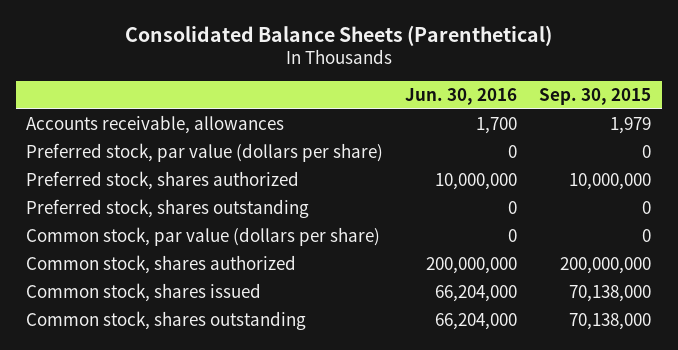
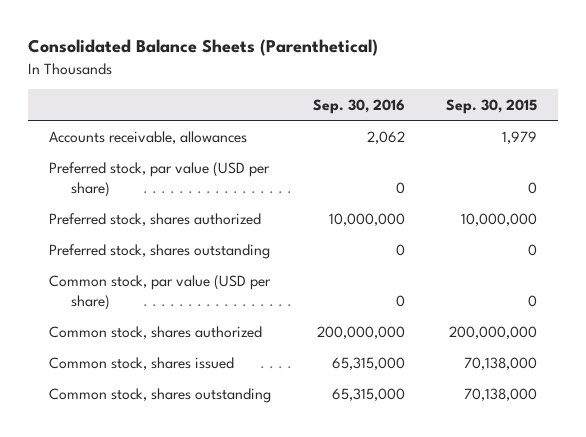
- | Jun. 30, 2016 | Sep. 30, 2015
+ | Sep. 30, 2016 | Sep. 30, 2015
- Preferred stock, par value (dollars per share) | 0 | 0
+ Preferred stock, par value (USD per share) | 0 | 0
- Common stock, par value (dollars per share) | 0 | 0
+ Common stock, par value (USD per share) | 0 | 0

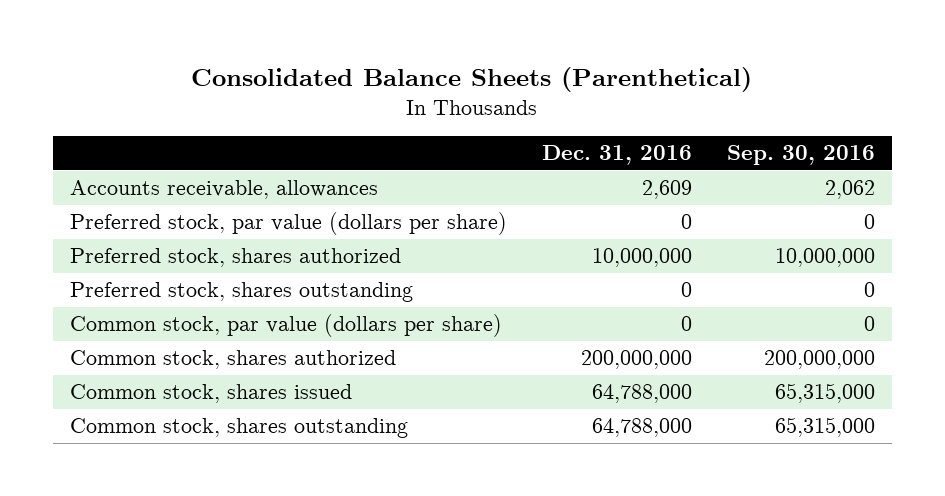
- | Sep. 30, 2016 | Sep. 30, 2015
+ | Dec. 31, 2016 | Sep. 30, 2016
- Preferred stock, par value (USD per share) | 0 | 0
+ Preferred stock, par value (dollars per share) | 0 | 0
- Common stock, par value (USD per share) | 0 | 0
+ Common stock, par value (dollars per share) | 0 | 0

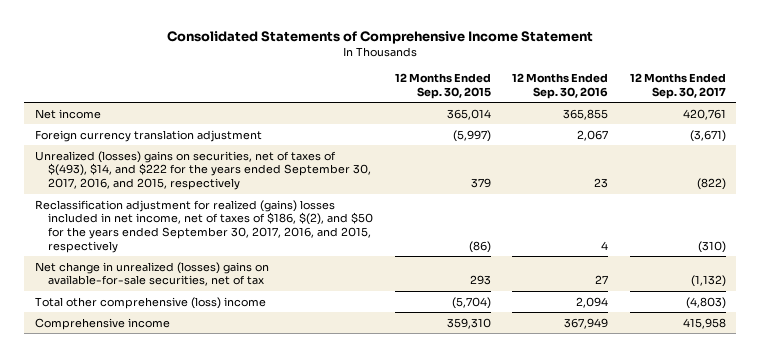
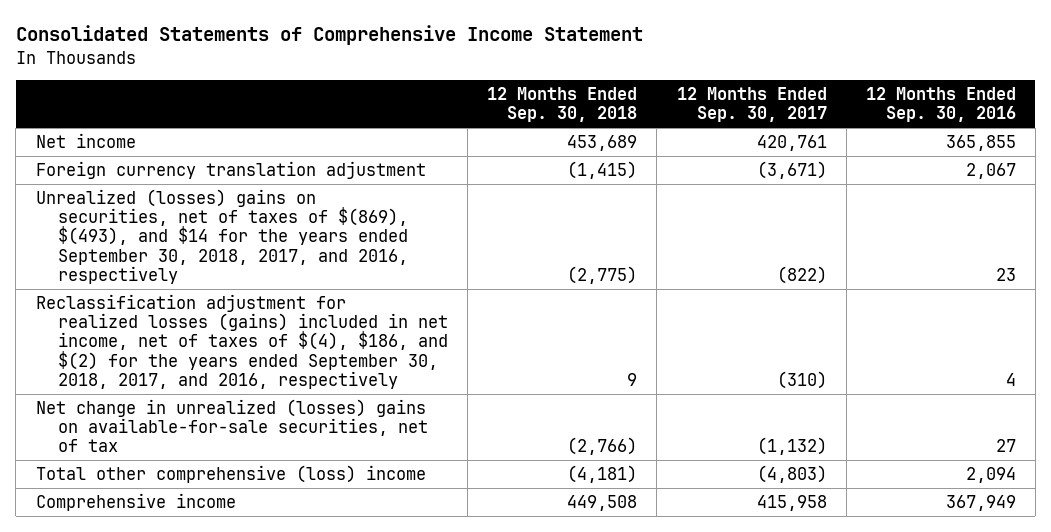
- | 12 Months Ended Sep. 30, 2015 | 12 Months Ended Sep. 30, 2016 | 12 Months Ended Sep. 30, 2017
+ | 12 Months Ended Sep. 30, 2018 | 12 Months Ended Sep. 30, 2017 | 12 Months Ended Sep. 30, 2016
- Unrealized (losses) gains on securities, net of taxes of $(493), $14, and $222 for the years ended September 30, 2017, 2016, and 2015, respectively | 379 | 23 | (822)
- Reclassification adjustment for realized (gains) losses included in net income, net of taxes of $186, $(2), and $50 for the years ended September 30, 2017, 2016, and 2015, respectively | (86) | 4 | (310)
+ Unrealized (losses) gains on securities, net of taxes of $(869), $(493), and $14 for the years ended September 30, 2018, 2017, and 2016, respectively | (2,775) | (822) | 23
+ Reclassification adjustment for realized losses (gains) included in net income, net of taxes of $(4), $186, and $(2) for the years ended September 30, 2018, 2017, and 2016, respectively | 9 | (310) | 4

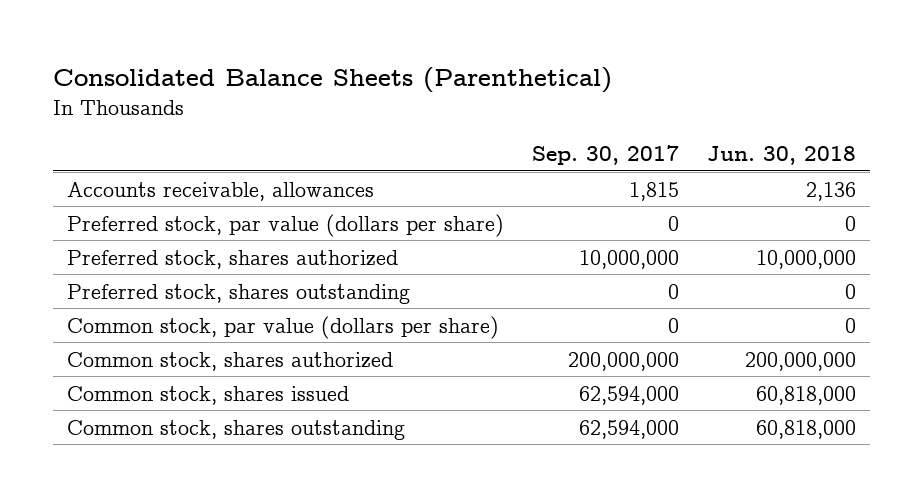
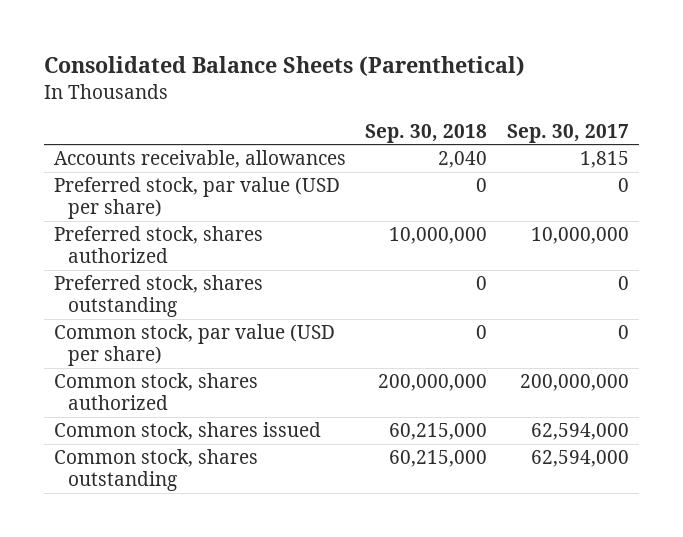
- | Sep. 30, 2017 | Jun. 30, 2018
+ | Sep. 30, 2018 | Sep. 30, 2017
- Preferred stock, par value (dollars per share) | 0 | 0
+ Preferred stock, par value (USD per share) | 0 | 0
- Common stock, par value (dollars per share) | 0 | 0
+ Common stock, par value (USD per share) | 0 | 0

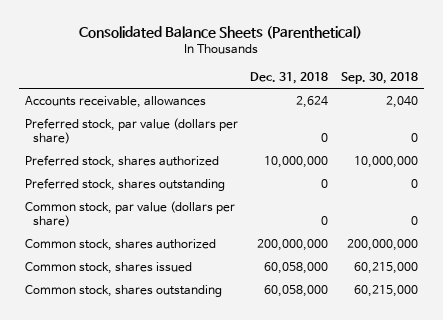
- | Sep. 30, 2018 | Sep. 30, 2017
+ | Dec. 31, 2018 | Sep. 30, 2018
- Preferred stock, par value (USD per share) | 0 | 0
+ Preferred stock, par value (dollars per share) | 0 | 0
- Common stock, par value (USD per share) | 0 | 0
+ Common stock, par value (dollars per share) | 0 | 0

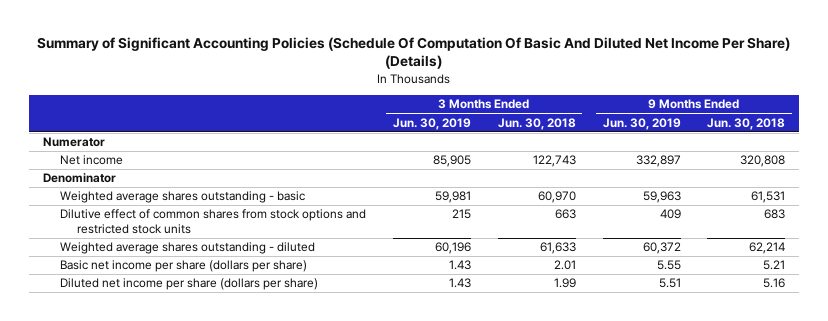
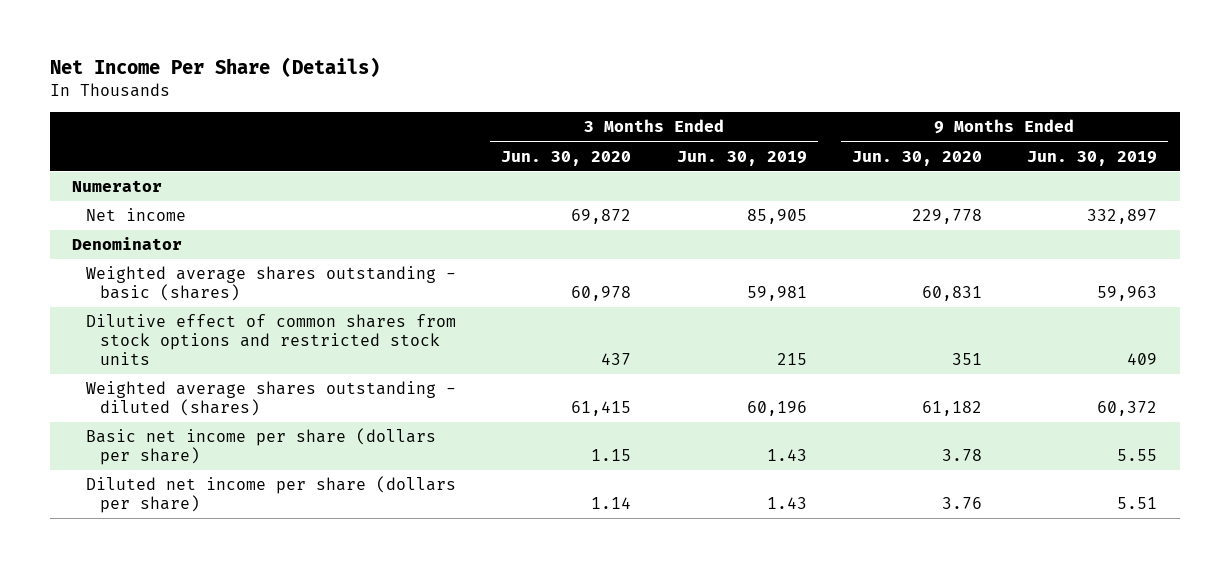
- Summary of Significant Accounting Policies (Schedule Of Computation Of Basic And Diluted Net Income Per Share) (Details)
+ Net Income Per Share (Details)
- | 3 Months Ended Jun. 30, 2019 | 3 Months Ended Jun. 30, 2018 | 9 Months Ended Jun. 30, 2019 | 9 Months Ended Jun. 30, 2018
+ | 3 Months Ended Jun. 30, 2020 | 3 Months Ended Jun. 30, 2019 | 9 Months Ended Jun. 30, 2020 | 9 Months Ended Jun. 30, 2019
- Weighted average shares outstanding - basic | 59,981 | 60,970 | 59,963 | 61,531
+ Weighted average shares outstanding - basic (shares) | 60,978 | 59,981 | 60,831 | 59,963
- Weighted average shares outstanding - diluted | 60,196 | 61,633 | 60,372 | 62,214
+ Weighted average shares outstanding - diluted (shares) | 61,415 | 60,196 | 61,182 | 60,372

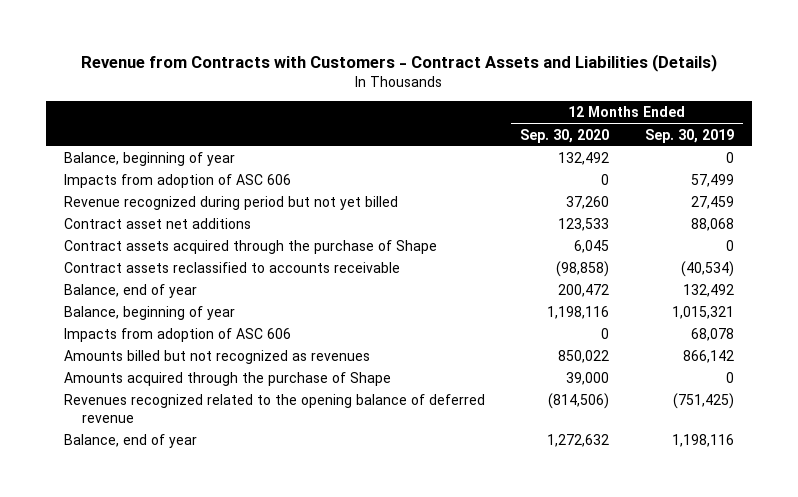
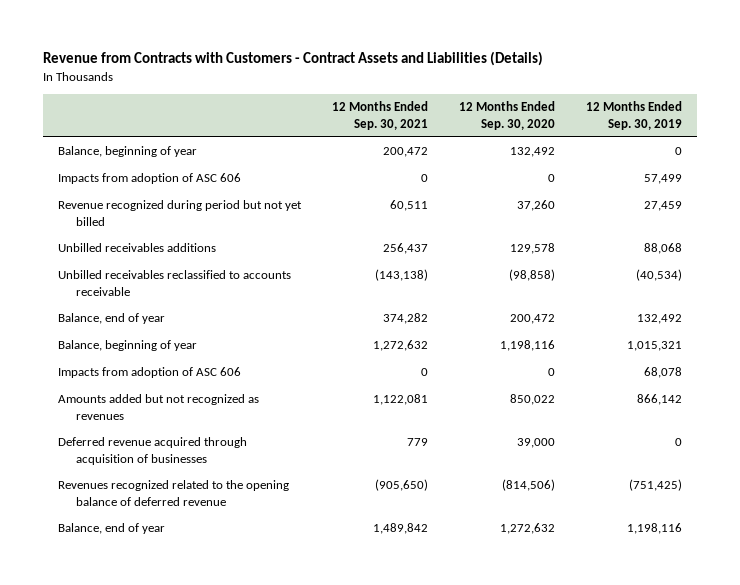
- | 12 Months Ended Sep. 30, 2020 | 12 Months Ended Sep. 30, 2019
+ | 12 Months Ended Sep. 30, 2021 | 12 Months Ended Sep. 30, 2020 | 12 Months Ended Sep. 30, 2019
- Contract asset net additions | 123,533 | 88,068
- Contract assets acquired through the purchase of Shape | 6,045 | 0
- Contract assets reclassified to accounts receivable | (98,858) | (40,534)
+ Unbilled receivables additions | 256,437 | 129,578 | 88,068
+ Unbilled receivables reclassified to accounts receivable | (143,138) | (98,858) | (40,534)
- Amounts billed but not recognized as revenues | 850,022 | 866,142
- Amounts acquired through the purchase of Shape | 39,000 | 0
+ Amounts added but not recognized as revenues | 1,122,081 | 850,022 | 866,142
+ Deferred revenue acquired through acquisition of businesses | 779 | 39,000 | 0

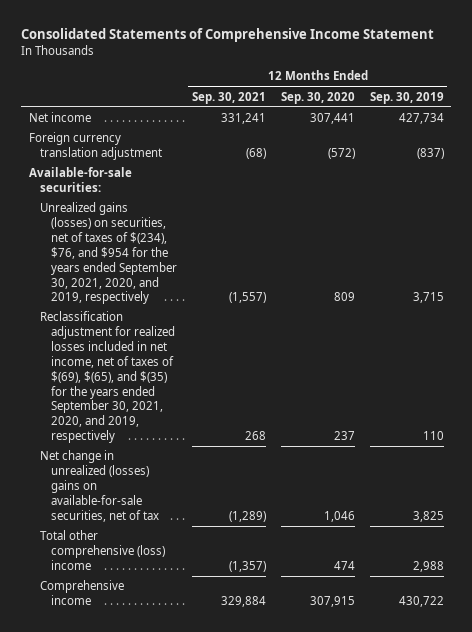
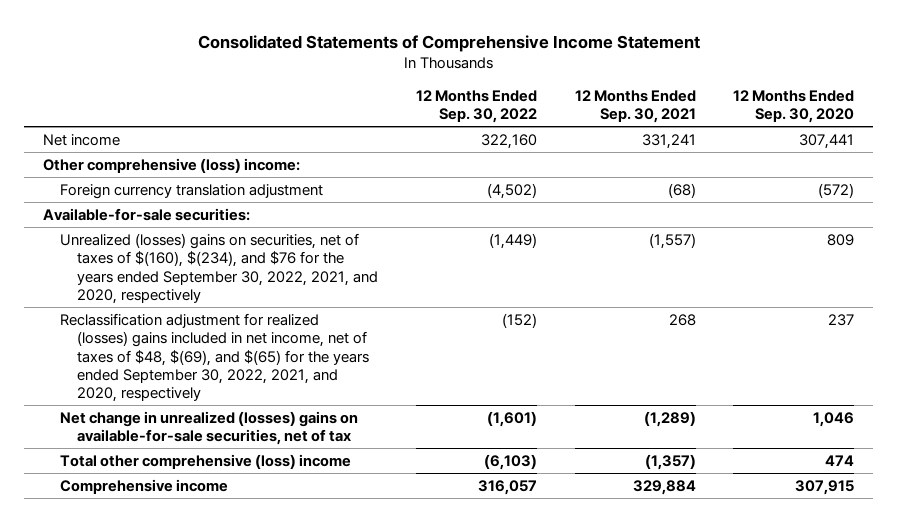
- | 12 Months Ended Sep. 30, 2021 | 12 Months Ended Sep. 30, 2020 | 12 Months Ended Sep. 30, 2019
+ | 12 Months Ended Sep. 30, 2022 | 12 Months Ended Sep. 30, 2021 | 12 Months Ended Sep. 30, 2020
+ Other comprehensive (loss) income:
- Unrealized gains (losses) on securities, net of taxes of $(234), $76, and $954 for the years ended September 30, 2021, 2020, and 2019, respectively | (1,557) | 809 | 3,715
- Reclassification adjustment for realized losses included in net income, net of taxes of $(69), $(65), and $(35) for the years ended September 30, 2021, 2020, and 2019, respectively | 268 | 237 | 110
+ Unrealized (losses) gains on securities, net of taxes of $(160), $(234), and $76 for the years ended September 30, 2022, 2021, and 2020, respectively | (1,449) | (1,557) | 809
+ Reclassification adjustment for realized (losses) gains included in net income, net of taxes of $48, $(69), and $(65) for the years ended September 30, 2022, 2021, and 2020, respectively | (152) | 268 | 237

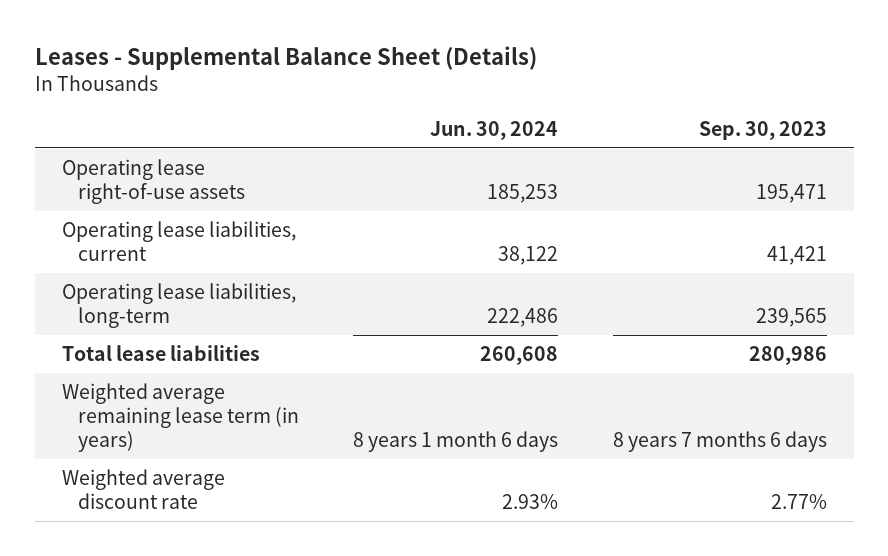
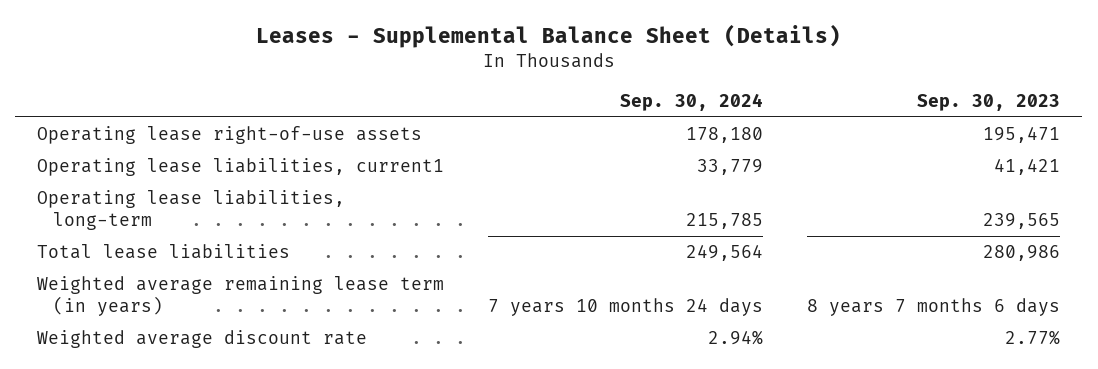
- | Jun. 30, 2024 | Sep. 30, 2023
+ | Sep. 30, 2024 | Sep. 30, 2023
- Operating lease liabilities, current | 38,122 | 41,421
+ Operating lease liabilities, current1 | 33,779 | 41,421

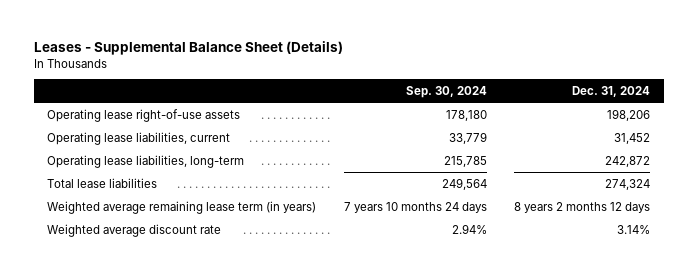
- | Sep. 30, 2024 | Sep. 30, 2023
+ | Sep. 30, 2024 | Dec. 31, 2024
- Operating lease liabilities, current1 | 33,779 | 41,421
+ Operating lease liabilities, current | 33,779 | 31,452

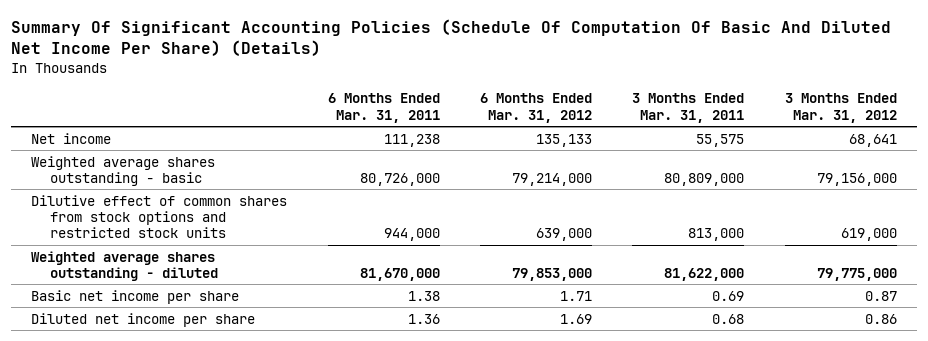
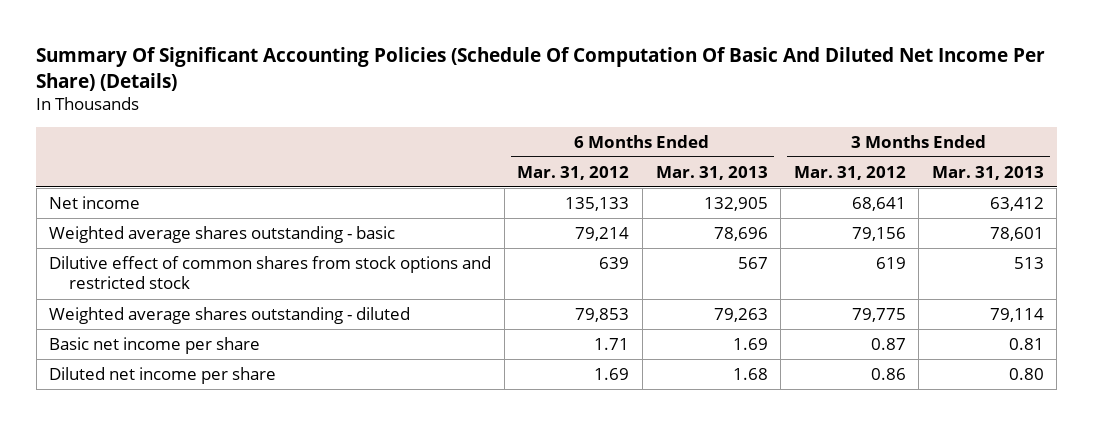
- | 6 Months Ended Mar. 31, 2011 | 6 Months Ended Mar. 31, 2012 | 3 Months Ended Mar. 31, 2011 | 3 Months Ended Mar. 31, 2012
+ | 6 Months Ended Mar. 31, 2012 | 6 Months Ended Mar. 31, 2013 | 3 Months Ended Mar. 31, 2012 | 3 Months Ended Mar. 31, 2013
- Weighted average shares outstanding - basic | 80,726,000 | 79,214,000 | 80,809,000 | 79,156,000
- Dilutive effect of common shares from stock options and restricted stock units | 944,000 | 639,000 | 813,000 | 619,000
- Weighted average shares outstanding - diluted | 81,670,000 | 79,853,000 | 81,622,000 | 79,775,000
+ Weighted average shares outstanding - basic | 79,214 | 78,696 | 79,156 | 78,601
+ Dilutive effect of common shares from stock options and restricted stock | 639 | 567 | 619 | 513
+ Weighted average shares outstanding - diluted | 79,853 | 79,263 | 79,775 | 79,114

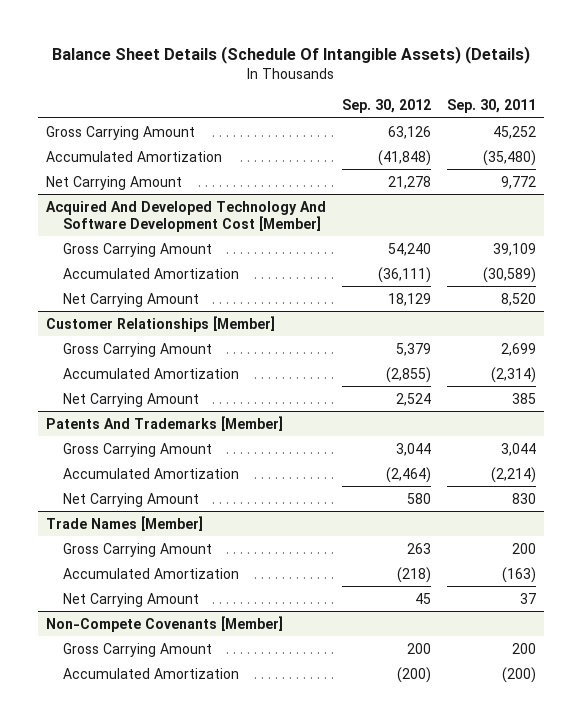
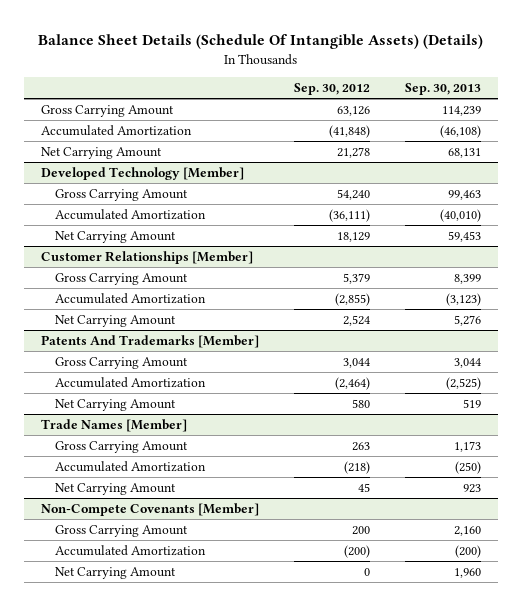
- | Sep. 30, 2012 | Sep. 30, 2011
+ | Sep. 30, 2012 | Sep. 30, 2013
- Acquired And Developed Technology And Software Development Cost [Member]
+ Developed Technology [Member]
@ Non-Compete Covenants [Member]
+ Net Carrying Amount | 0 | 1,960

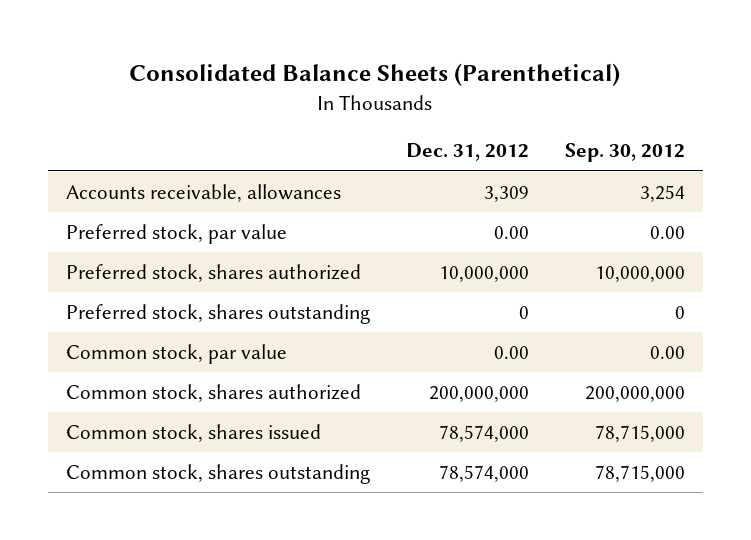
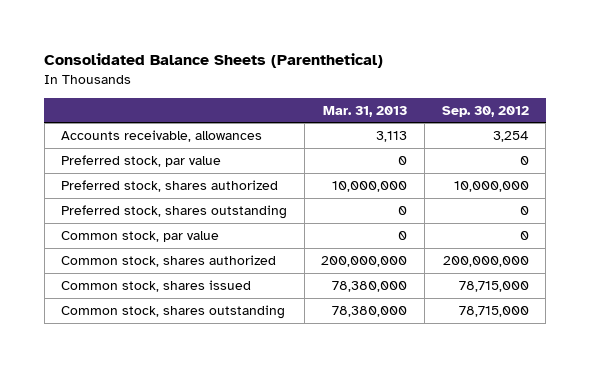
- | Dec. 31, 2012 | Sep. 30, 2012
+ | Mar. 31, 2013 | Sep. 30, 2012
- Preferred stock, par value | 0.00 | 0.00
+ Preferred stock, par value | 0 | 0
- Common stock, par value | 0.00 | 0.00
+ Common stock, par value | 0 | 0

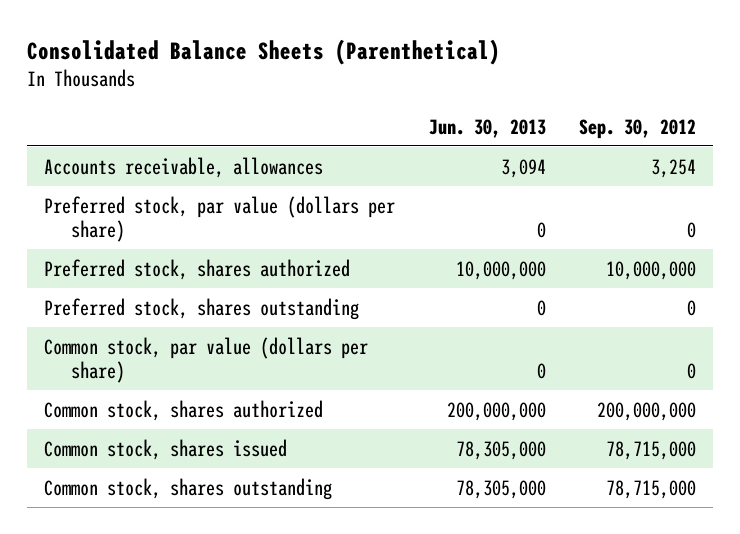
- | Mar. 31, 2013 | Sep. 30, 2012
+ | Jun. 30, 2013 | Sep. 30, 2012
- Preferred stock, par value | 0 | 0
+ Preferred stock, par value (dollars per share) | 0 | 0
- Common stock, par value | 0 | 0
+ Common stock, par value (dollars per share) | 0 | 0

